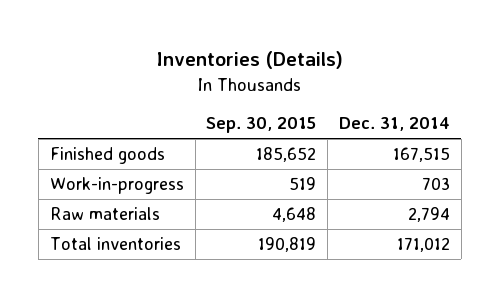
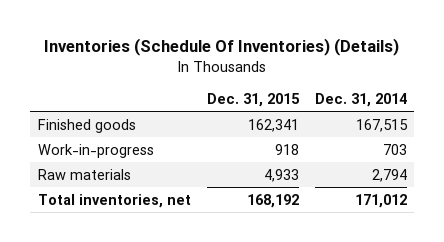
- Inventories (Details)
+ Inventories (Schedule Of Inventories) (Details)
- | Sep. 30, 2015 | Dec. 31, 2014
+ | Dec. 31, 2015 | Dec. 31, 2014
- Total inventories | 190,819 | 171,012
+ Total inventories, net | 168,192 | 171,012

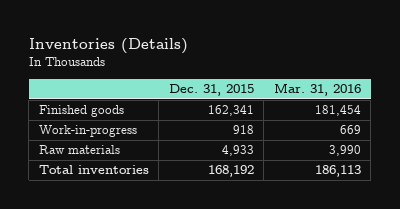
- Inventories (Schedule Of Inventories) (Details)
+ Inventories (Details)
- | Dec. 31, 2015 | Dec. 31, 2014
+ | Dec. 31, 2015 | Mar. 31, 2016
- Total inventories, net | 168,192 | 171,012
+ Total inventories | 168,192 | 186,113

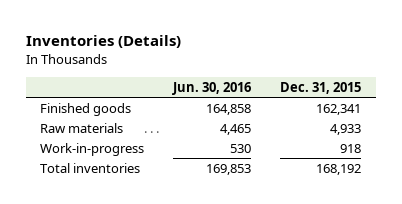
- | Dec. 31, 2015 | Mar. 31, 2016
+ | Jun. 30, 2016 | Dec. 31, 2015
moved down: Work-in-progress | 530 | 918

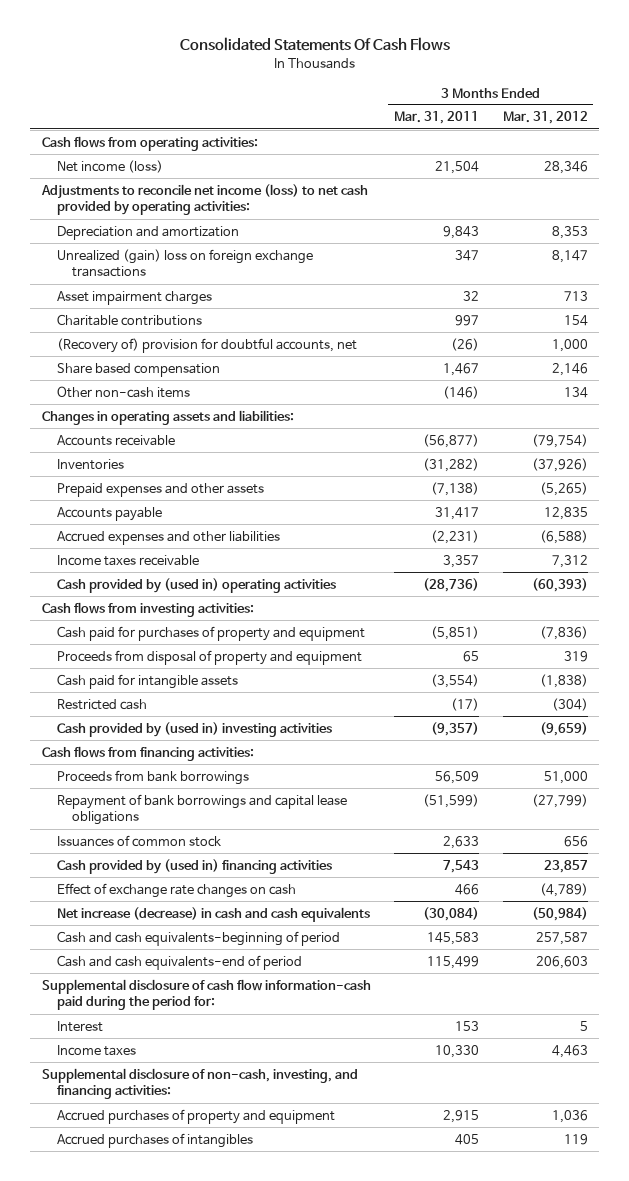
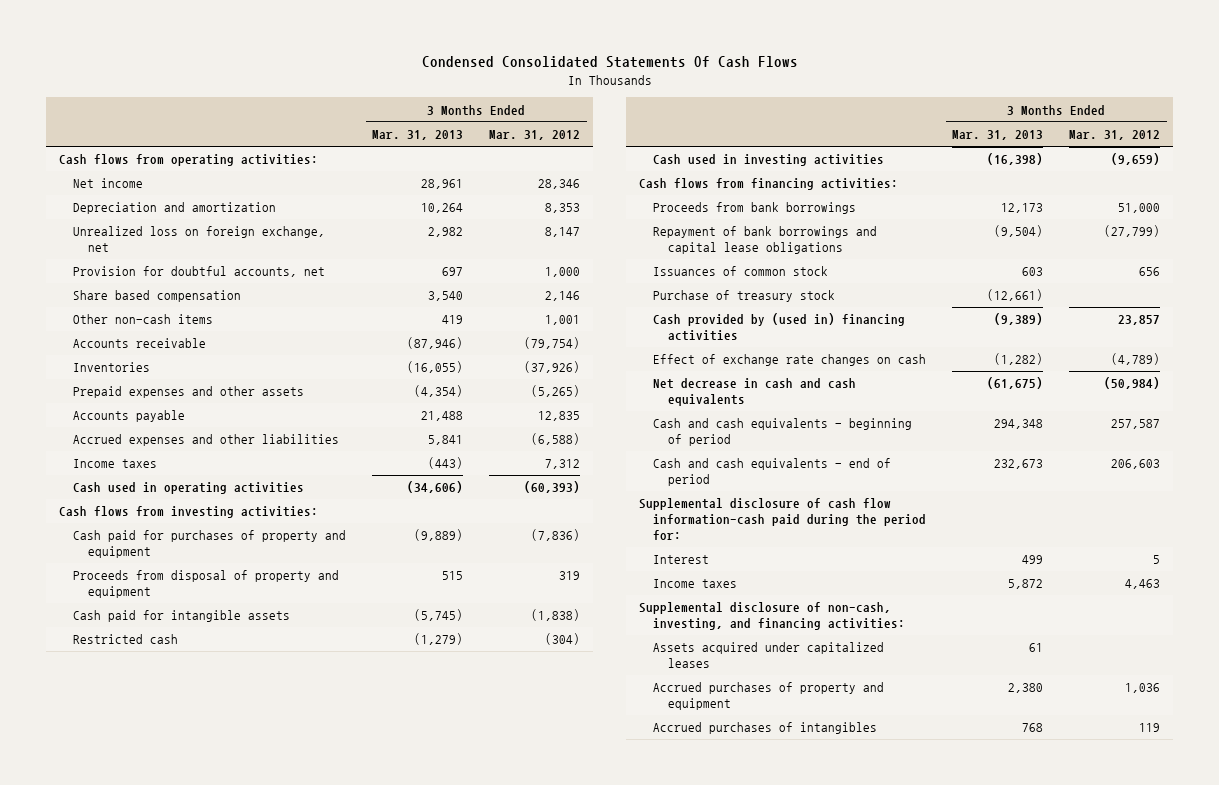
- Consolidated Statements Of Cash Flows
+ Condensed Consolidated Statements Of Cash Flows
- | 3 Months Ended Mar. 31, 2011 | 3 Months Ended Mar. 31, 2012
+ | 3 Months Ended Mar. 31, 2013 | 3 Months Ended Mar. 31, 2012
- Net income (loss) | 21,504 | 28,346
- Adjustments to reconcile net income (loss) to net cash provided by operating activities:
+ Net income | 28,961 | 28,346
- Unrealized (gain) loss on foreign exchange transactions | 347 | 8,147
- Asset impairment charges | 32 | 713
- Charitable contributions | 997 | 154
- (Recovery of) provision for doubtful accounts, net | (26) | 1,000
+ Unrealized loss on foreign exchange, net | 2,982 | 8,147
+ Provision for doubtful accounts, net | 697 | 1,000
- Other non-cash items | (146) | 134
- Changes in operating assets and liabilities:
+ Other non-cash items | 419 | 1,001
- Income taxes receivable | 3,357 | 7,312
- Cash provided by (used in) operating activities | (28,736) | (60,393)
+ Income taxes | (443) | 7,312
+ Cash used in operating activities | (34,606) | (60,393)
- Cash provided by (used in) investing activities | (9,357) | (9,659)
+ Cash used in investing activities | (16,398) | (9,659)
+ Purchase of treasury stock | (12,661) |
- Net increase (decrease) in cash and cash equivalents | (30,084) | (50,984)
- Cash and cash equivalents-beginning of period | 145,583 | 257,587
- Cash and cash equivalents-end of period | 115,499 | 206,603
+ Net decrease in cash and cash equivalents | (61,675) | (50,984)
+ Cash and cash equivalents - beginning of period | 294,348 | 257,587
+ Cash and cash equivalents - end of period | 232,673 | 206,603
+ Assets acquired under capitalized leases | 61 |

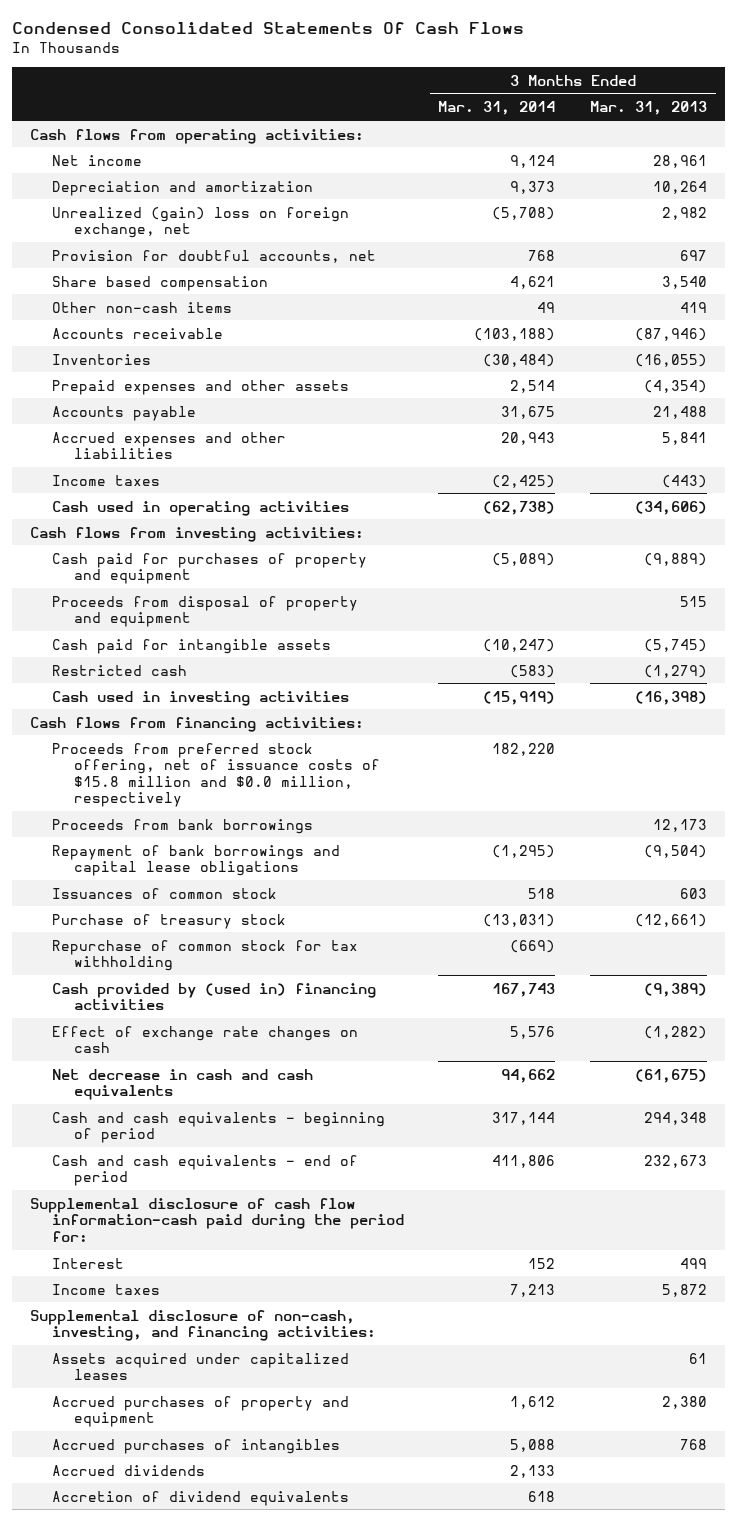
- | 3 Months Ended Mar. 31, 2013 | 3 Months Ended Mar. 31, 2012
+ | 3 Months Ended Mar. 31, 2014 | 3 Months Ended Mar. 31, 2013
- Unrealized loss on foreign exchange, net | 2,982 | 8,147
+ Unrealized (gain) loss on foreign exchange, net | (5,708) | 2,982
+ Proceeds from preferred stock offering, net of issuance costs of $15.8 million and $0.0 million, respectively | 182,220 |
+ Repurchase of common stock for tax withholding | (669) |
+ Accrued dividends | 2,133 |
+ Accretion of dividend equivalents | 618 |

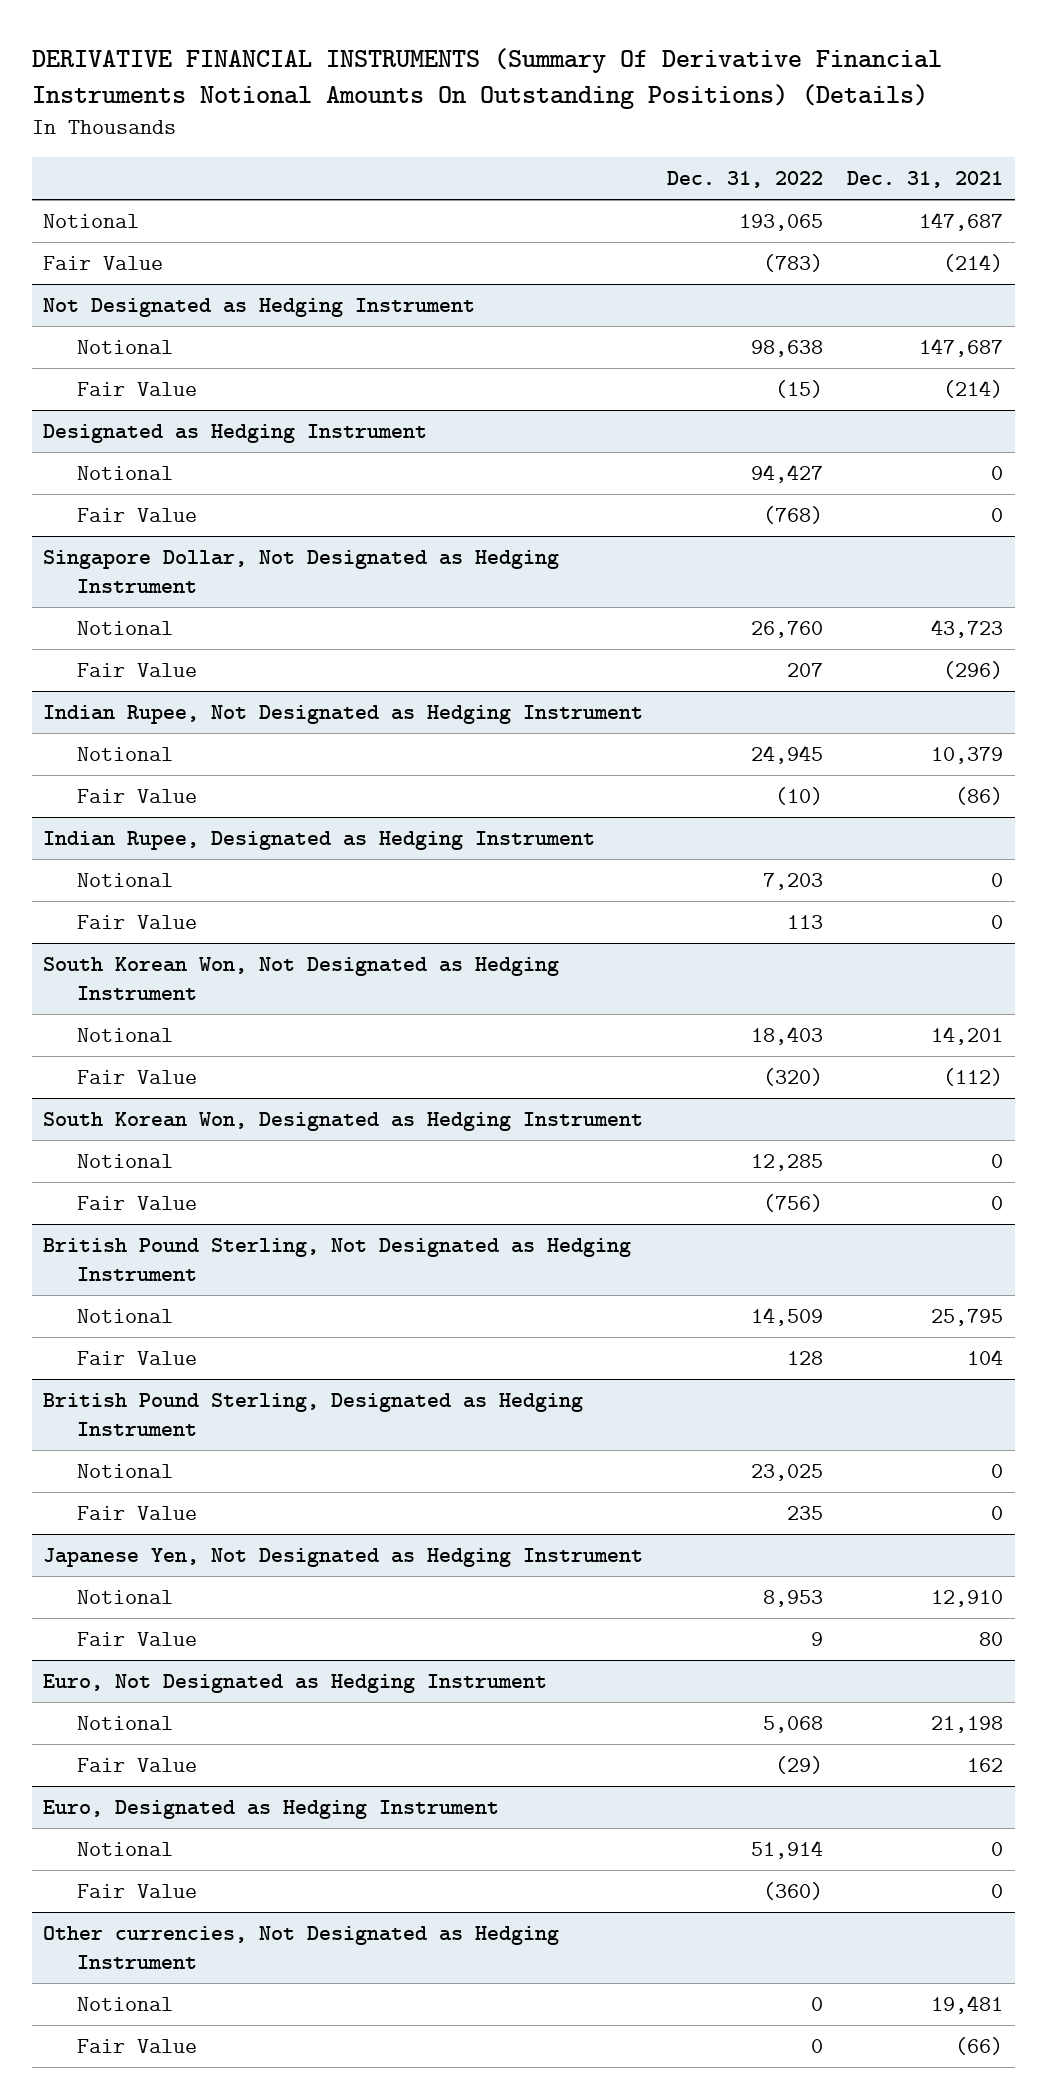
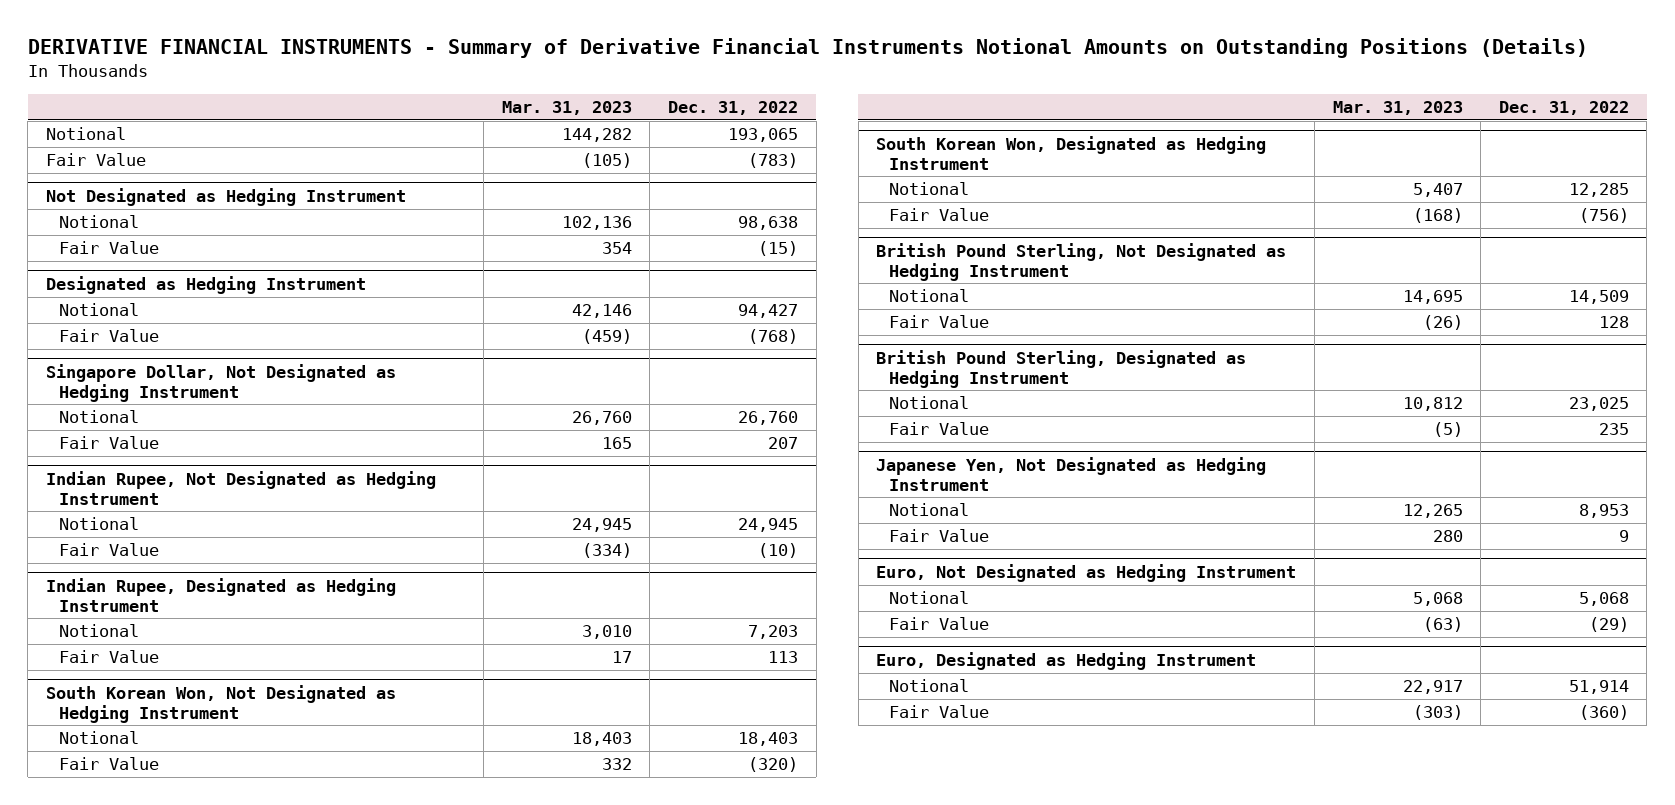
- DERIVATIVE FINANCIAL INSTRUMENTS (Summary Of Derivative Financial Instruments Notional Amounts On Outstanding Positions) (Details)
+ DERIVATIVE FINANCIAL INSTRUMENTS - Summary of Derivative Financial Instruments Notional Amounts on Outstanding Positions (Details)
- | Dec. 31, 2022 | Dec. 31, 2021
+ | Mar. 31, 2023 | Dec. 31, 2022
- Other currencies, Not Designated as Hedging Instrument
- Notional | 0 | 19,481
- Fair Value | 0 | (66)

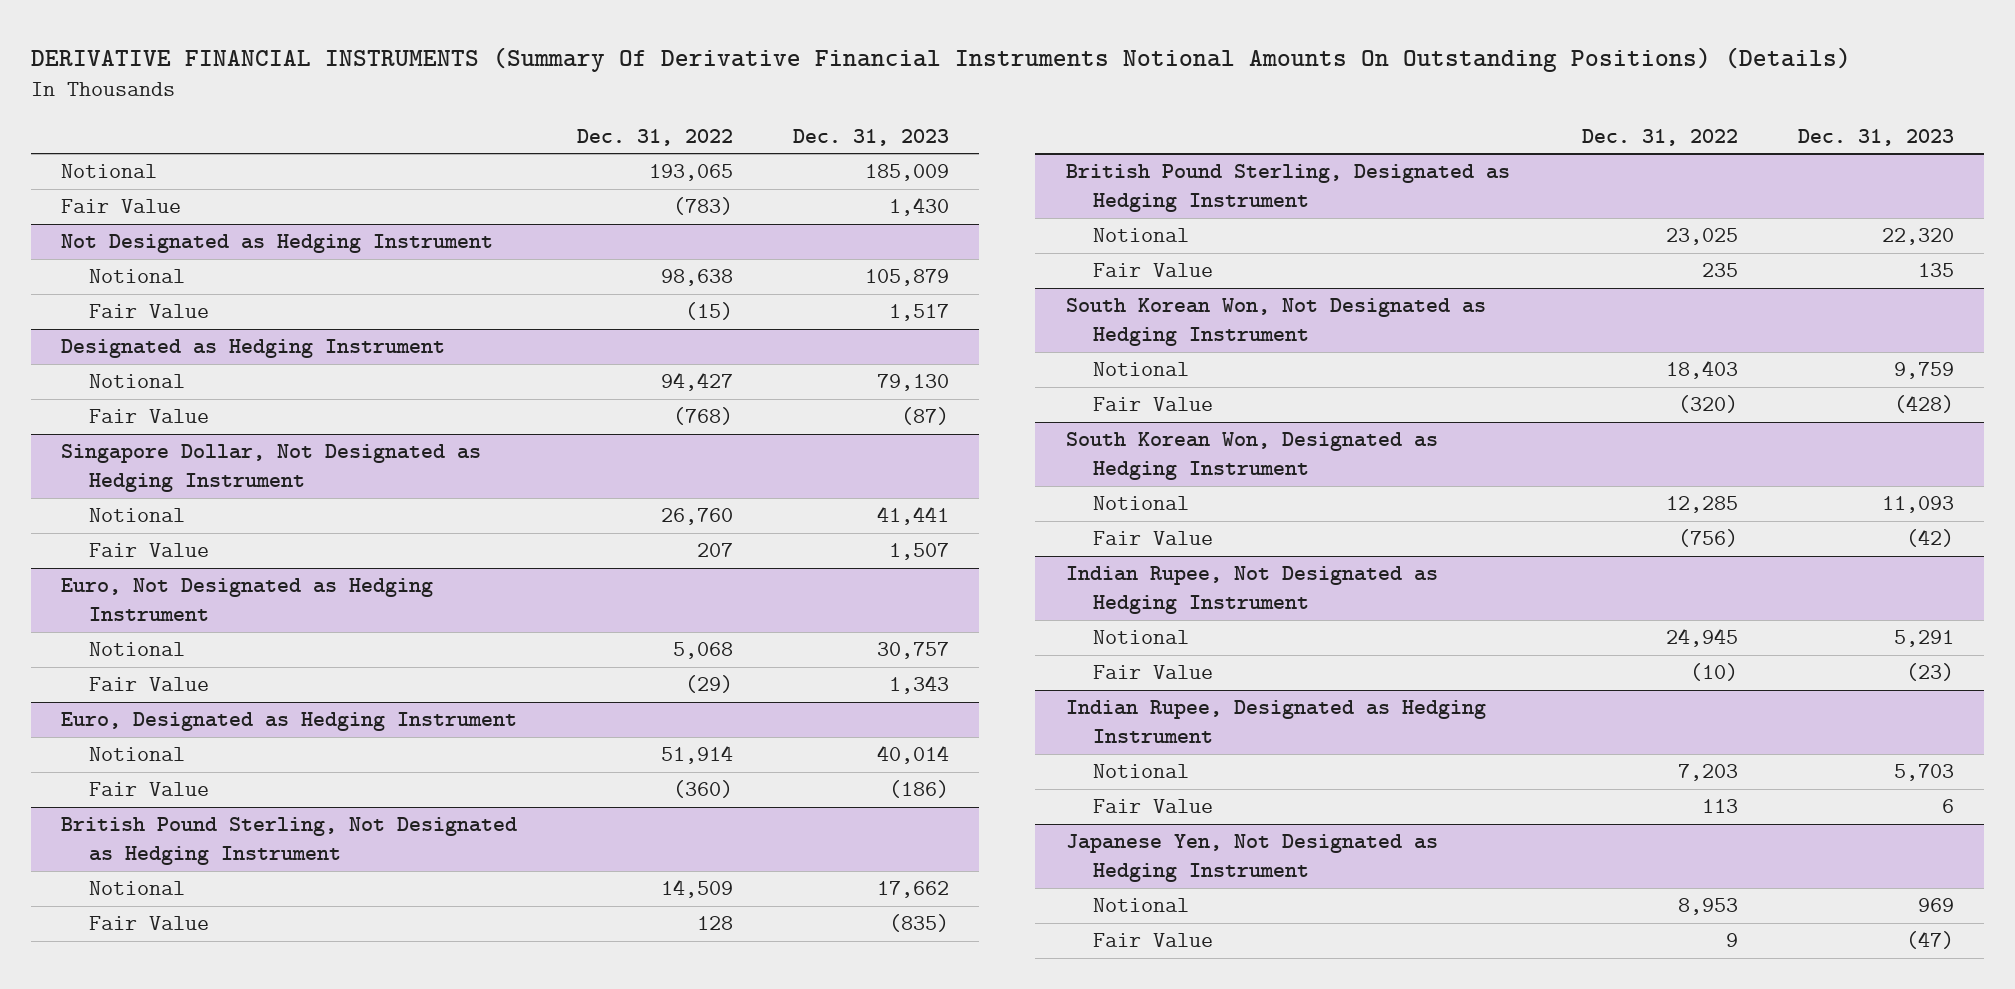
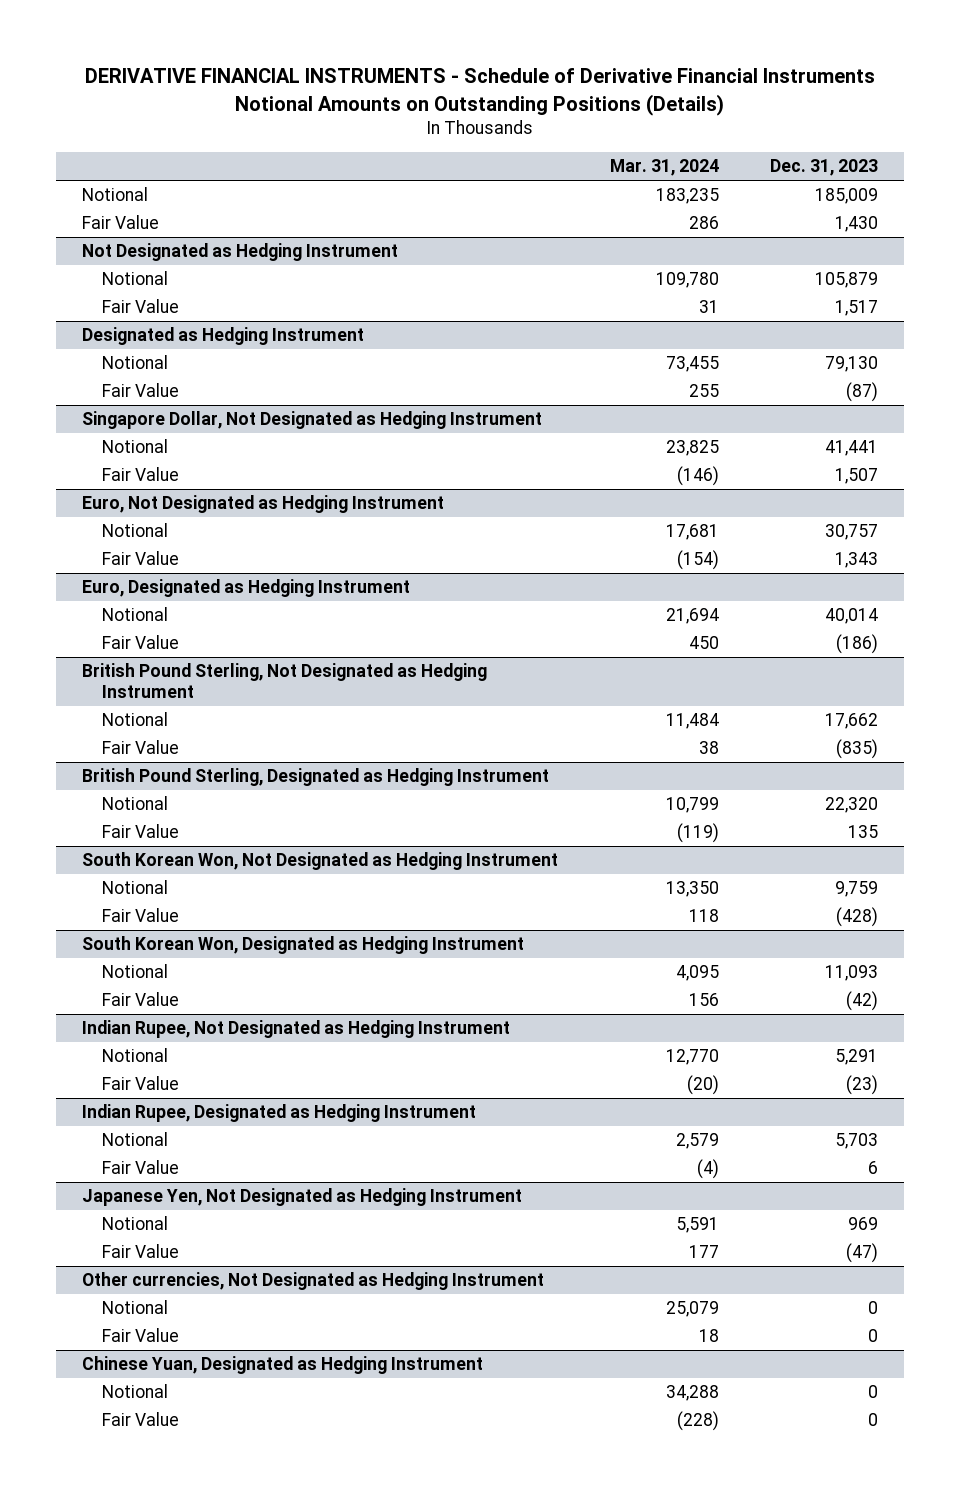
- DERIVATIVE FINANCIAL INSTRUMENTS (Summary Of Derivative Financial Instruments Notional Amounts On Outstanding Positions) (Details)
+ DERIVATIVE FINANCIAL INSTRUMENTS - Schedule of Derivative Financial Instruments Notional Amounts on Outstanding Positions (Details)
- | Dec. 31, 2022 | Dec. 31, 2023
+ | Mar. 31, 2024 | Dec. 31, 2023
+ Other currencies, Not Designated as Hedging Instrument
+ Notional | 25,079 | 0
+ Fair Value | 18 | 0
+ Chinese Yuan, Designated as Hedging Instrument
+ Notional | 34,288 | 0
+ Fair Value | (228) | 0

